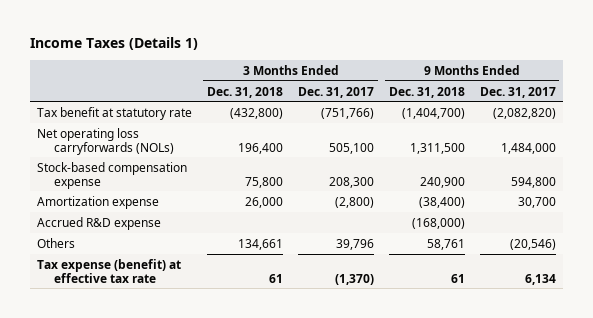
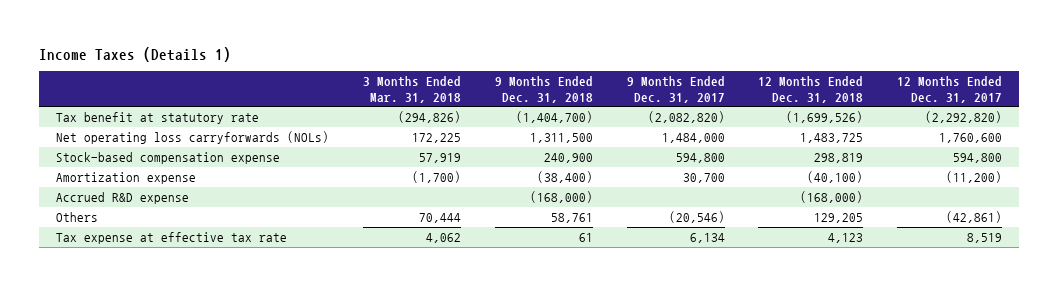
- | 3 Months Ended Dec. 31, 2018 | 3 Months Ended Dec. 31, 2017 | 9 Months Ended Dec. 31, 2018 | 9 Months Ended Dec. 31, 2017
+ | 3 Months Ended Mar. 31, 2018 | 9 Months Ended Dec. 31, 2018 | 9 Months Ended Dec. 31, 2017 | 12 Months Ended Dec. 31, 2018 | 12 Months Ended Dec. 31, 2017
- Tax expense (benefit) at effective tax rate | 61 | (1,370) | 61 | 6,134
+ Tax expense at effective tax rate | 4,062 | 61 | 6,134 | 4,123 | 8,519

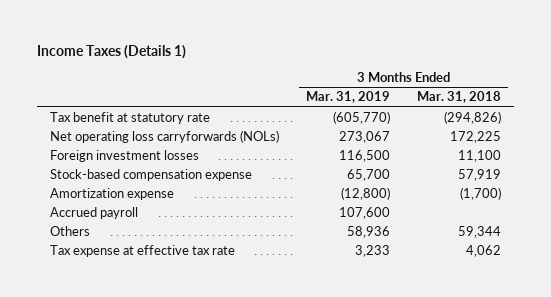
- | 3 Months Ended Mar. 31, 2018 | 9 Months Ended Dec. 31, 2018 | 9 Months Ended Dec. 31, 2017 | 12 Months Ended Dec. 31, 2018 | 12 Months Ended Dec. 31, 2017
+ | 3 Months Ended Mar. 31, 2019 | 3 Months Ended Mar. 31, 2018
+ Foreign investment losses | 116,500 | 11,100
- Accrued R&D expense | | (168,000) | | (168,000) |
- Others | 70,444 | 58,761 | (20,546) | 129,205 | (42,861)
+ Accrued payroll | 107,600 |
+ Others | 58,936 | 59,344

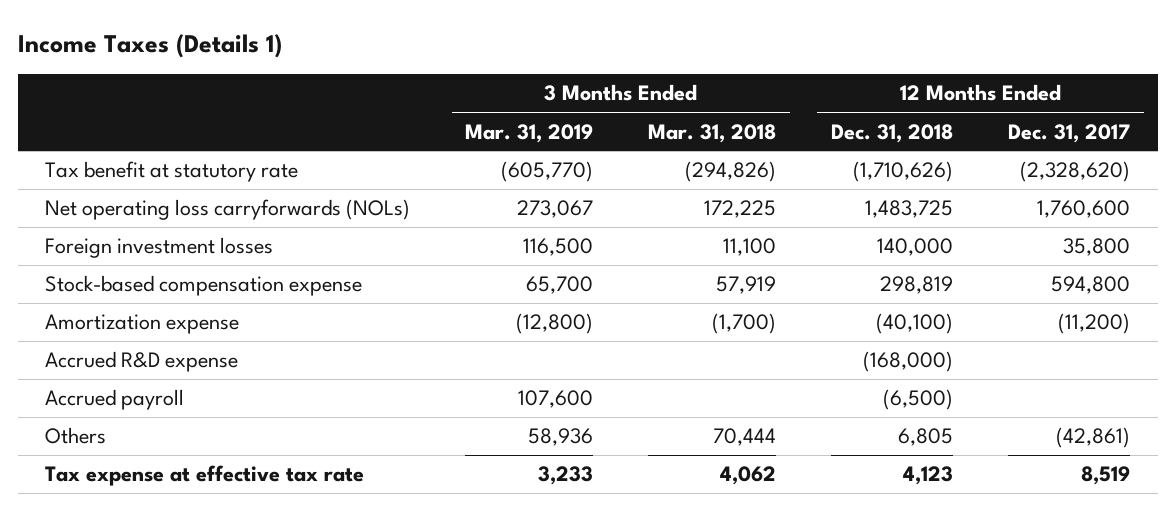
- | 3 Months Ended Mar. 31, 2019 | 3 Months Ended Mar. 31, 2018
+ | 3 Months Ended Mar. 31, 2019 | 3 Months Ended Mar. 31, 2018 | 12 Months Ended Dec. 31, 2018 | 12 Months Ended Dec. 31, 2017
+ Accrued R&D expense | | | (168,000) |
- Others | 58,936 | 59,344
+ Others | 58,936 | 70,444 | 6,805 | (42,861)

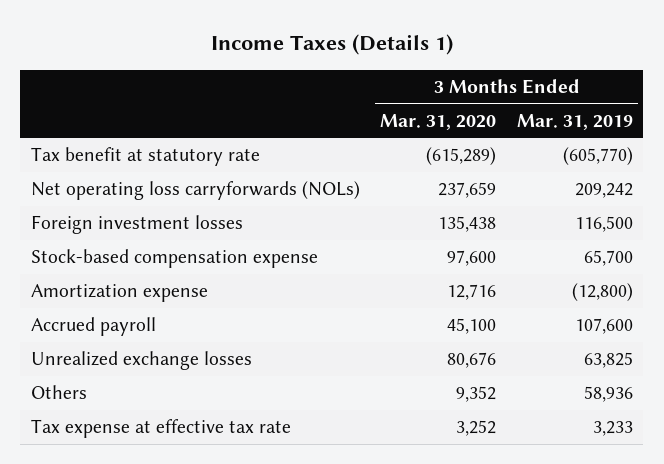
- | 3 Months Ended Mar. 31, 2019 | 3 Months Ended Mar. 31, 2018 | 12 Months Ended Dec. 31, 2018 | 12 Months Ended Dec. 31, 2017
+ | 3 Months Ended Mar. 31, 2020 | 3 Months Ended Mar. 31, 2019
- Net operating loss carryforwards (NOLs) | 273,067 | 172,225 | 1,483,725 | 1,760,600
+ Net operating loss carryforwards (NOLs) | 237,659 | 209,242
- Accrued R&D expense | | | (168,000) |
+ Unrealized exchange losses | 80,676 | 63,825

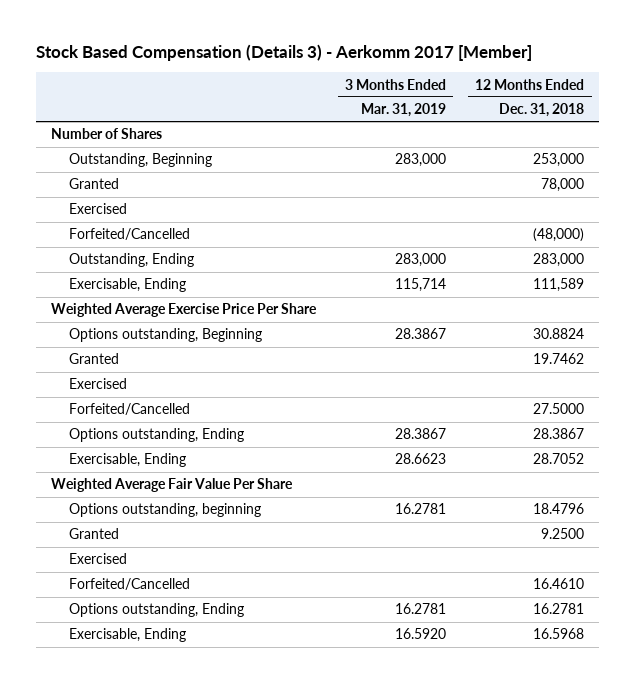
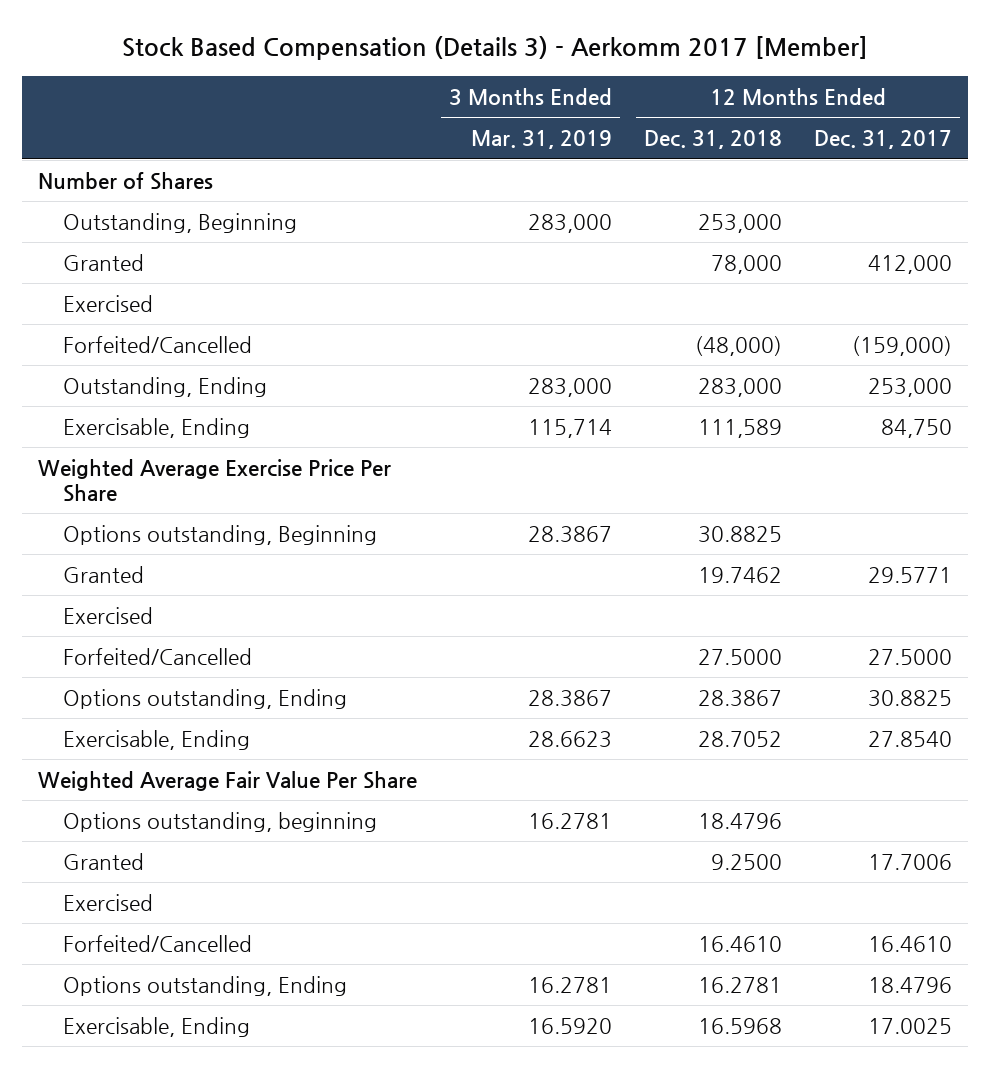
- | 3 Months Ended Mar. 31, 2019 | 12 Months Ended Dec. 31, 2018
+ | 3 Months Ended Mar. 31, 2019 | 12 Months Ended Dec. 31, 2018 | 12 Months Ended Dec. 31, 2017
- Options outstanding, Beginning | 28.3867 | 30.8824
+ Options outstanding, Beginning | 28.3867 | 30.8825 |

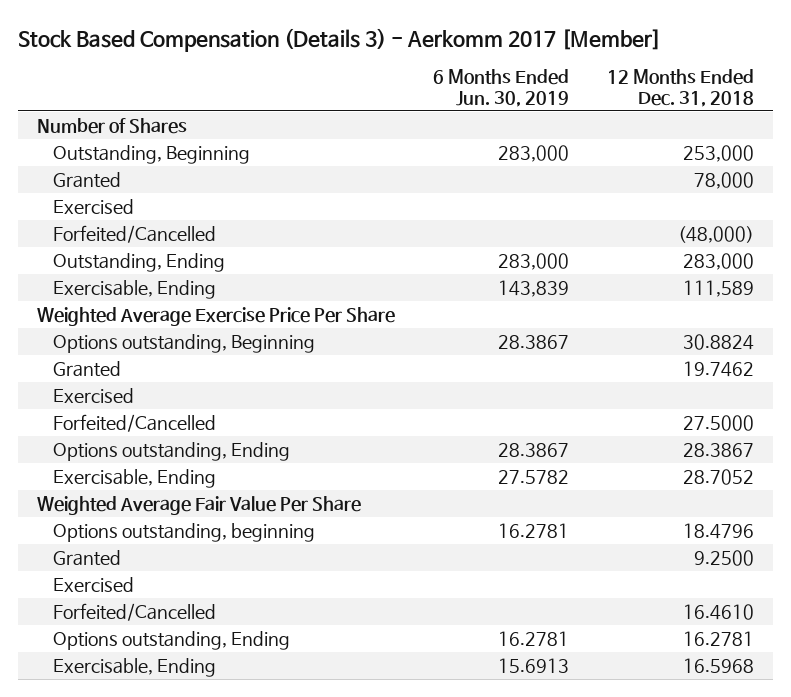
- | 3 Months Ended Mar. 31, 2019 | 12 Months Ended Dec. 31, 2018 | 12 Months Ended Dec. 31, 2017
+ | 6 Months Ended Jun. 30, 2019 | 12 Months Ended Dec. 31, 2018
- Options outstanding, Beginning | 28.3867 | 30.8825 |
+ Options outstanding, Beginning | 28.3867 | 30.8824

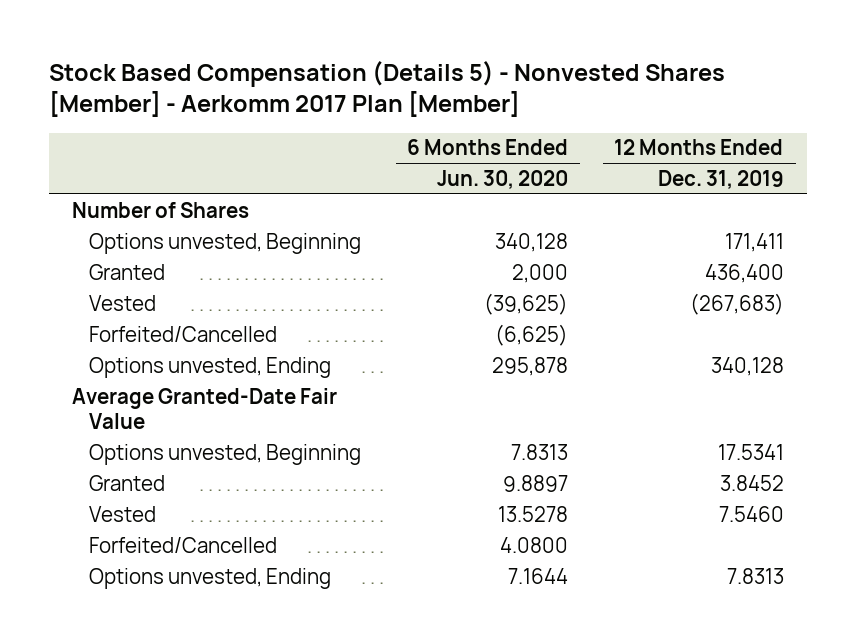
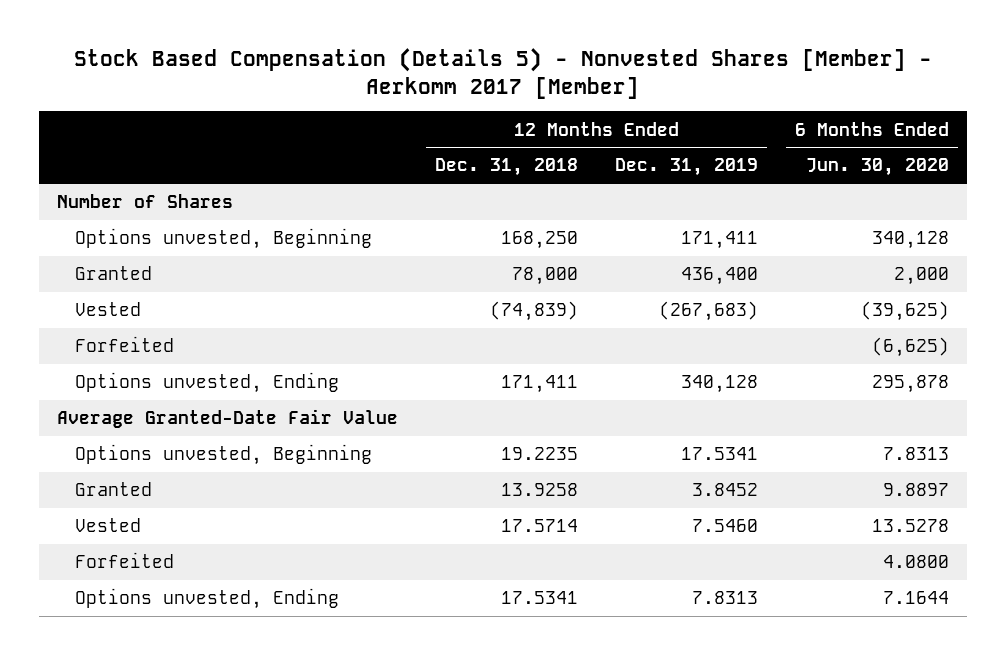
- Stock Based Compensation (Details 5) - Nonvested Shares [Member] - Aerkomm 2017 Plan [Member]
+ Stock Based Compensation (Details 5) - Nonvested Shares [Member] - Aerkomm 2017 [Member]
- | 6 Months Ended Jun. 30, 2020 | 12 Months Ended Dec. 31, 2019
+ | 12 Months Ended Dec. 31, 2018 | 12 Months Ended Dec. 31, 2019 | 6 Months Ended Jun. 30, 2020
- Forfeited/Cancelled | (6,625) |
+ Forfeited | | | (6,625)
- Forfeited/Cancelled | 4.0800 |
+ Forfeited | | | 4.0800

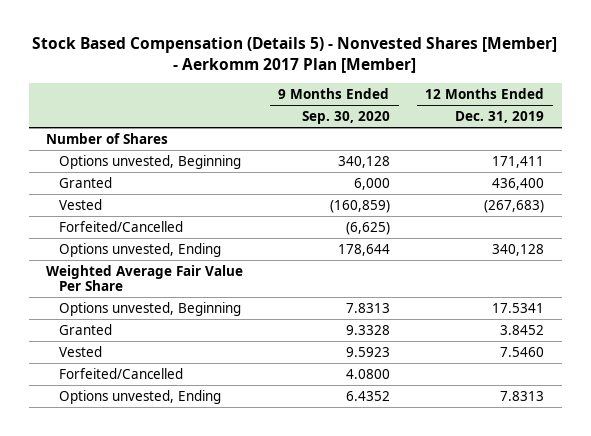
- Stock Based Compensation (Details 5) - Nonvested Shares [Member] - Aerkomm 2017 [Member]
+ Stock Based Compensation (Details 5) - Nonvested Shares [Member] - Aerkomm 2017 Plan [Member]
- | 12 Months Ended Dec. 31, 2018 | 12 Months Ended Dec. 31, 2019 | 6 Months Ended Jun. 30, 2020
+ | 9 Months Ended Sep. 30, 2020 | 12 Months Ended Dec. 31, 2019
- Forfeited | | | (6,625)
+ Forfeited/Cancelled | (6,625) |
- Average Granted-Date Fair Value
+ Weighted Average Fair Value Per Share
- Forfeited | | | 4.0800
+ Forfeited/Cancelled | 4.0800 |

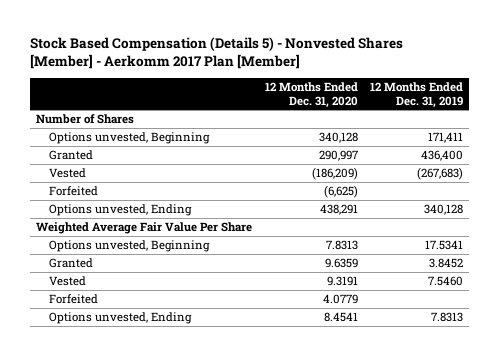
- | 9 Months Ended Sep. 30, 2020 | 12 Months Ended Dec. 31, 2019
+ | 12 Months Ended Dec. 31, 2020 | 12 Months Ended Dec. 31, 2019
- Forfeited/Cancelled | (6,625) |
+ Forfeited | (6,625) |
- Forfeited/Cancelled | 4.0800 |
+ Forfeited | 4.0779 |

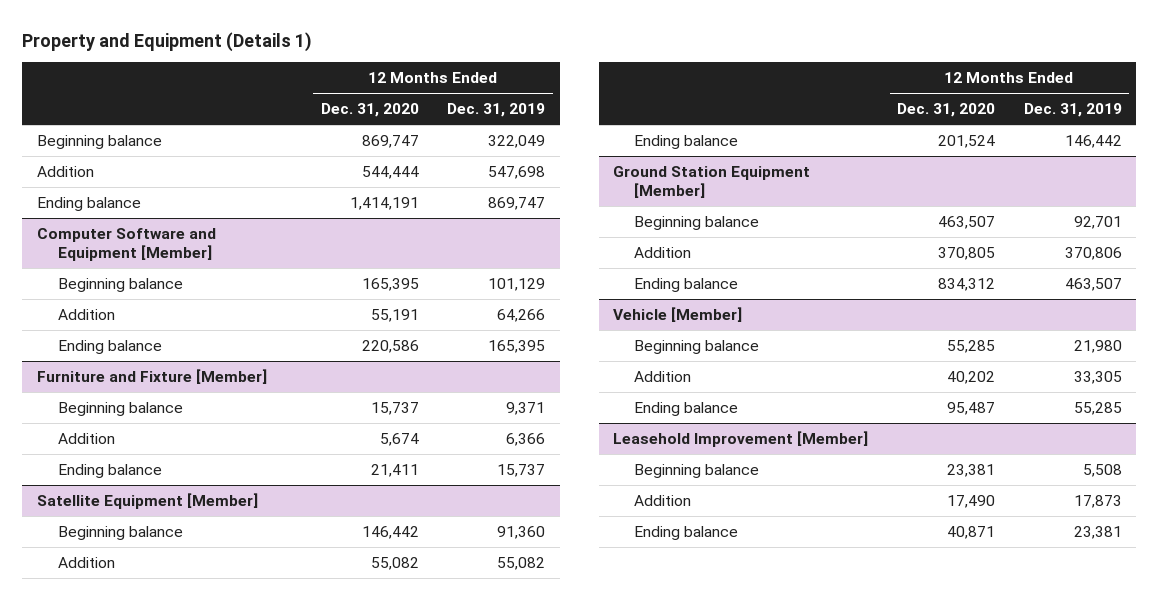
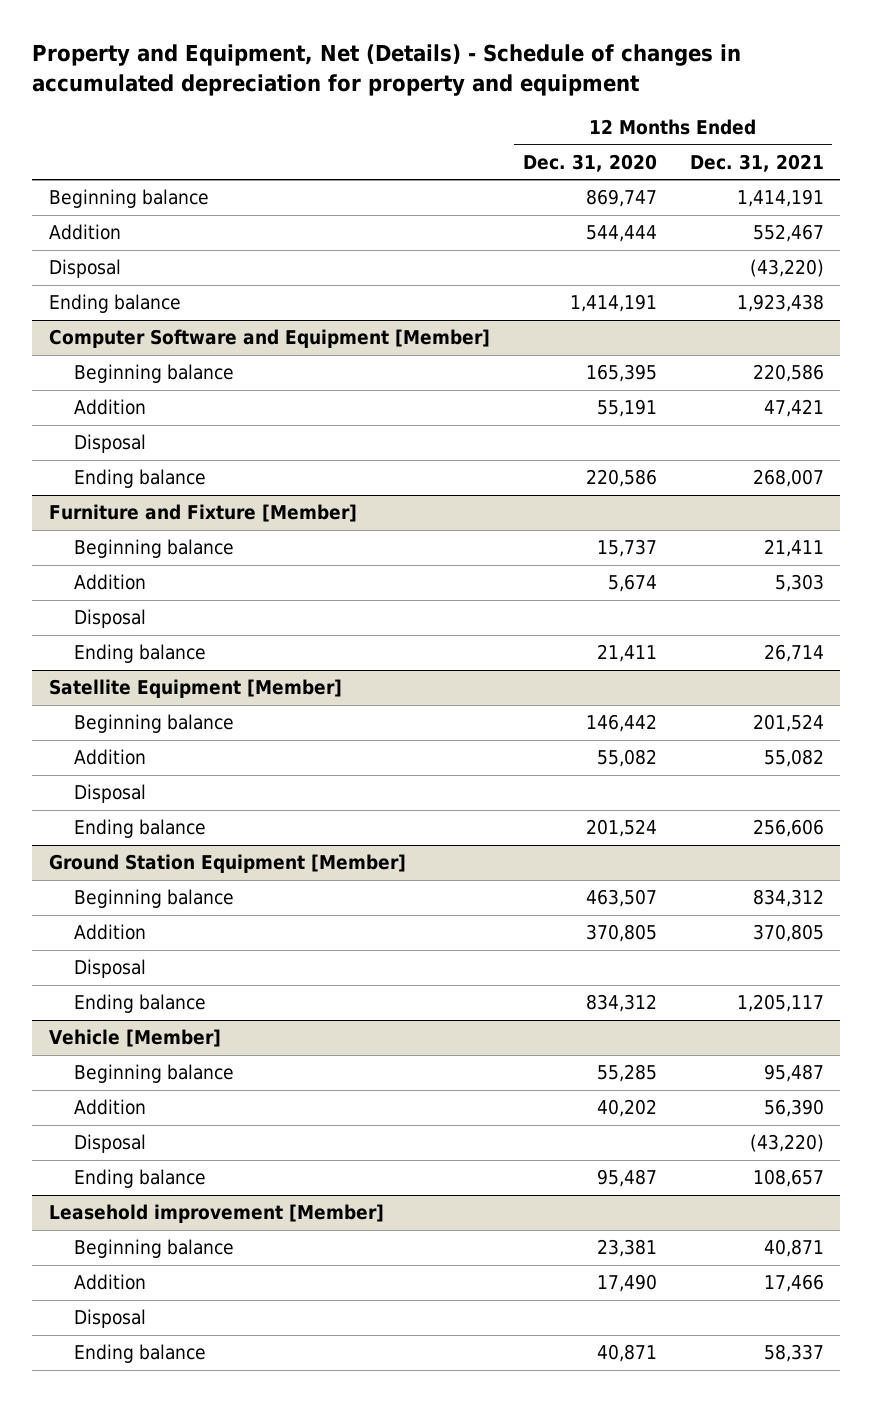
- Property and Equipment (Details 1)
+ Property and Equipment, Net (Details) - Schedule of changes in accumulated depreciation for property and equipment
- | 12 Months Ended Dec. 31, 2020 | 12 Months Ended Dec. 31, 2019
+ | 12 Months Ended Dec. 31, 2020 | 12 Months Ended Dec. 31, 2021
+ Disposal | | (43,220)
@ Computer Software and Equipment [Member]
+ Disposal
@ Furniture and Fixture [Member]
+ Disposal
@ Satellite Equipment [Member]
+ Disposal
@ Ground Station Equipment [Member]
+ Disposal
@ Vehicle [Member]
+ Disposal | | (43,220)
- Leasehold Improvement [Member]
+ Leasehold improvement [Member]
+ Disposal

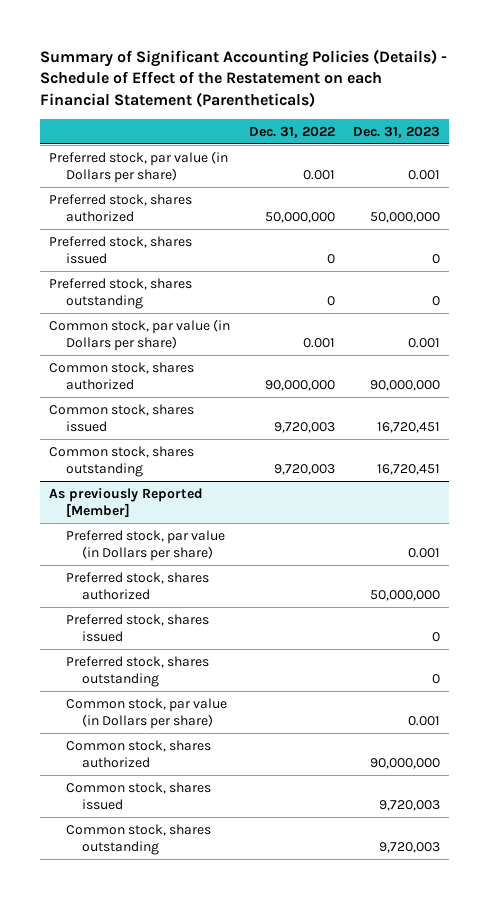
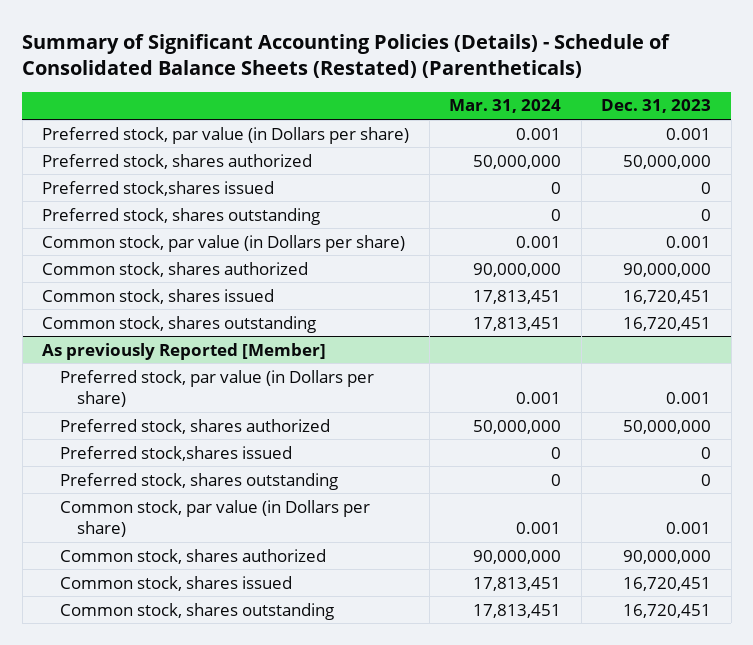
- Summary of Significant Accounting Policies (Details) - Schedule of Effect of the Restatement on each Financial Statement (Parentheticals)
+ Summary of Significant Accounting Policies (Details) - Schedule of Consolidated Balance Sheets (Restated) (Parentheticals)
- | Dec. 31, 2022 | Dec. 31, 2023
+ | Mar. 31, 2024 | Dec. 31, 2023
- Preferred stock, shares issued | 0 | 0
+ Preferred stock,shares issued | 0 | 0
@ As previously Reported [Member]
- Preferred stock, shares issued | | 0
+ Preferred stock,shares issued | 0 | 0
- Common stock, shares issued | | 9,720,003
- Common stock, shares outstanding | | 9,720,003
+ Common stock, shares issued | 17,813,451 | 16,720,451
+ Common stock, shares outstanding | 17,813,451 | 16,720,451

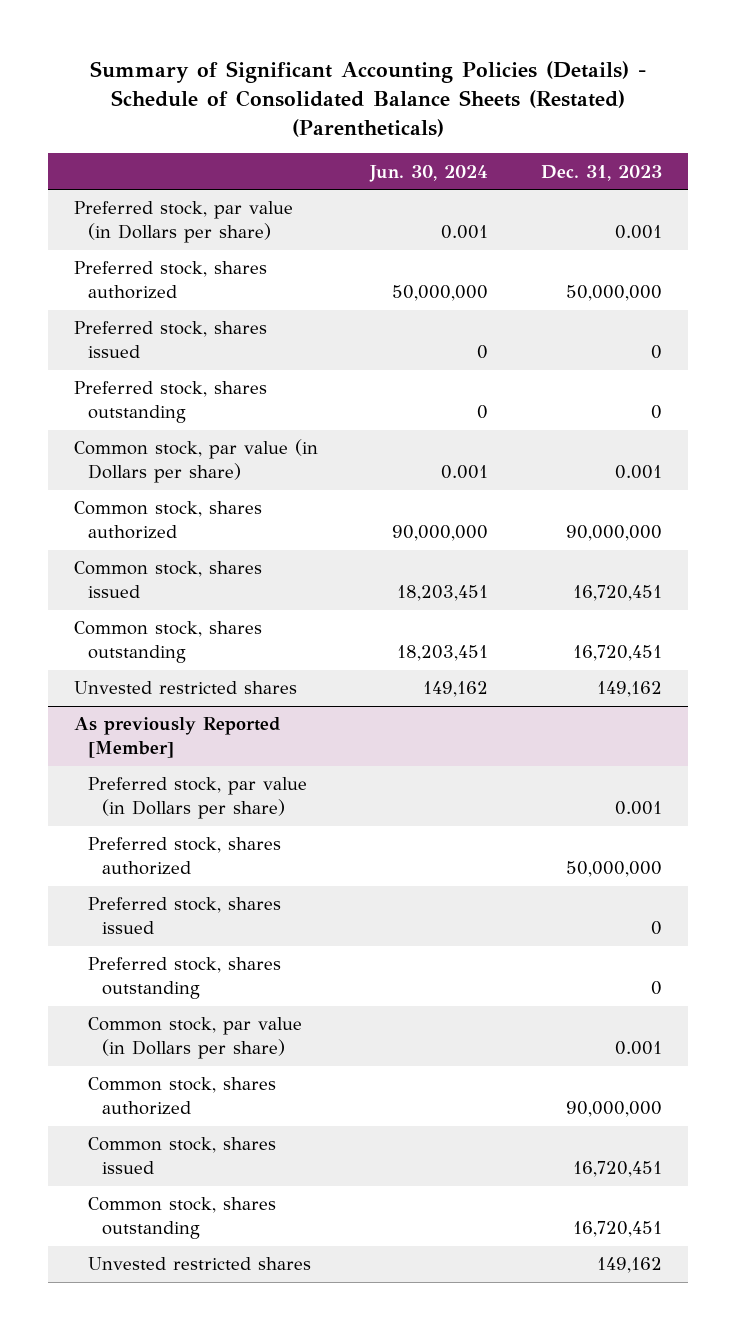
- | Mar. 31, 2024 | Dec. 31, 2023
+ | Jun. 30, 2024 | Dec. 31, 2023
- Preferred stock,shares issued | 0 | 0
+ Preferred stock, shares issued | 0 | 0
+ Unvested restricted shares | 149,162 | 149,162
@ As previously Reported [Member]
- Preferred stock,shares issued | 0 | 0
+ Preferred stock, shares issued | | 0
+ Unvested restricted shares | | 149,162

